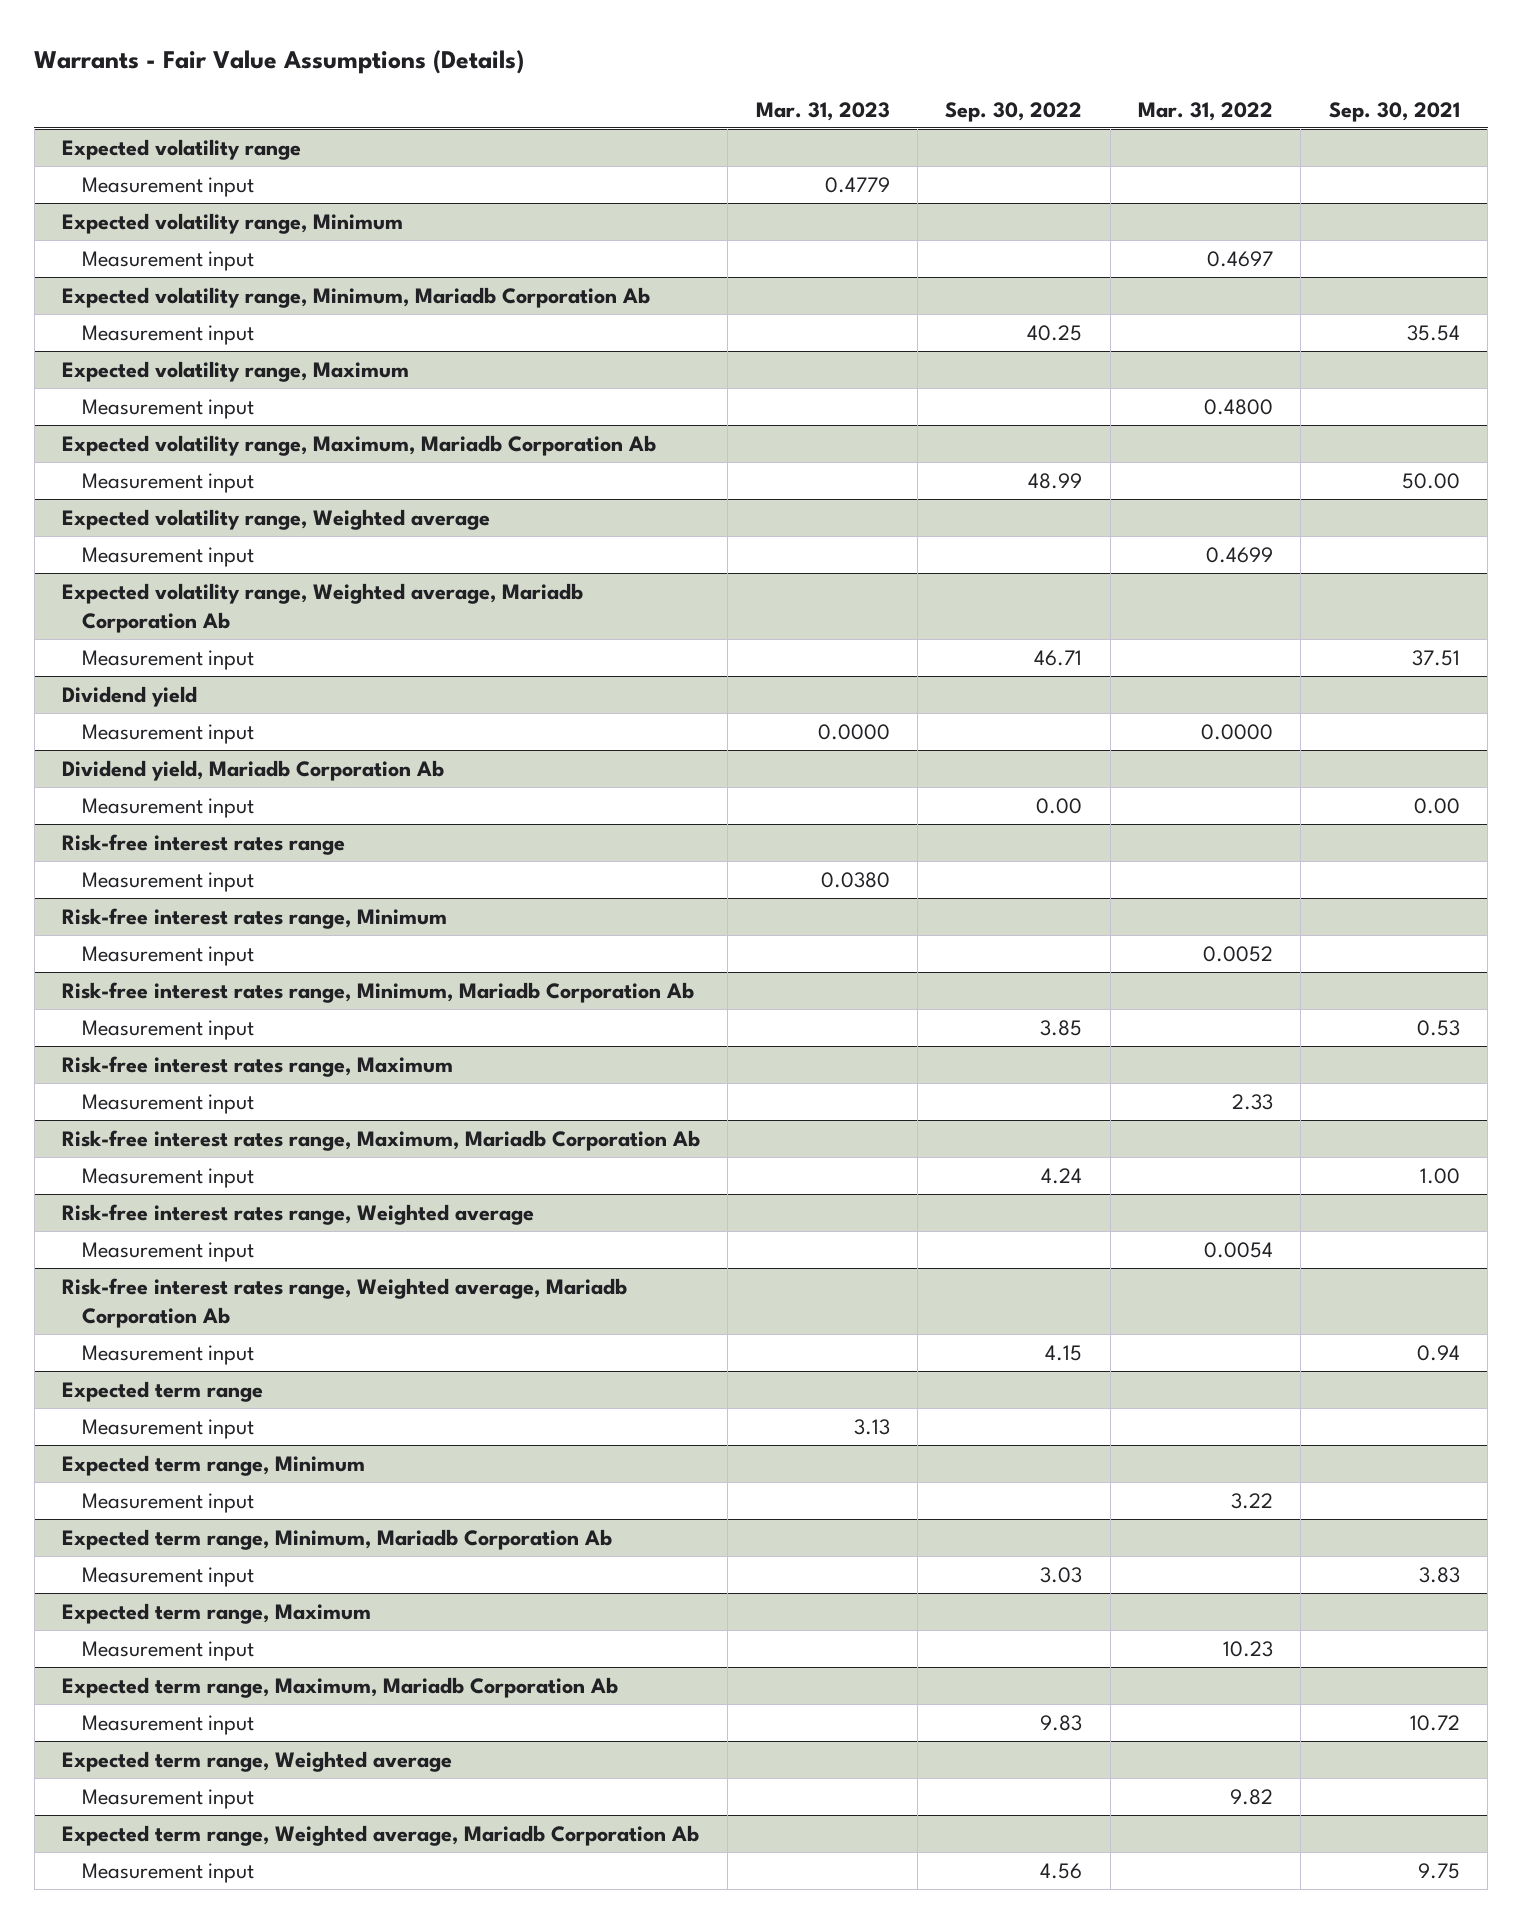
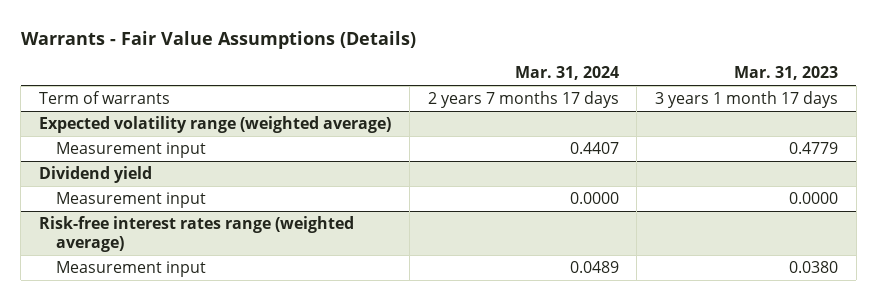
- | Mar. 31, 2023 | Sep. 30, 2022 | Mar. 31, 2022 | Sep. 30, 2021
+ | Mar. 31, 2024 | Mar. 31, 2023
- Expected volatility range
+ Term of warrants | 2 years 7 months 17 days | 3 years 1 month 17 days
+ Expected volatility range (weighted average)
- Expected volatility range, Minimum
- Measurement input | | | 0.4697 |
- Expected volatility range, Minimum, Mariadb Corporation Ab
- Measurement input | | 40.25 | | 35.54
- Expected volatility range, Maximum
- Measurement input | | | 0.4800 |
- Expected volatility range, Maximum, Mariadb Corporation Ab
- Measurement input | | 48.99 | | 50.00
- Expected volatility range, Weighted average
- Measurement input | | | 0.4699 |
- Expected volatility range, Weighted average, Mariadb Corporation Ab
- Measurement input | | 46.71 | | 37.51
- Dividend yield, Mariadb Corporation Ab
- Measurement input | | 0.00 | | 0.00
- Risk-free interest rates range
+ Risk-free interest rates range (weighted average)
- Risk-free interest rates range, Minimum
- Measurement input | | | 0.0052 |
- Risk-free interest rates range, Minimum, Mariadb Corporation Ab
- Measurement input | | 3.85 | | 0.53
- Risk-free interest rates range, Maximum
- Measurement input | | | 2.33 |
- Risk-free interest rates range, Maximum, Mariadb Corporation Ab
- Measurement input | | 4.24 | | 1.00
- Risk-free interest rates range, Weighted average
- Measurement input | | | 0.0054 |
- Risk-free interest rates range, Weighted average, Mariadb Corporation Ab
- Measurement input | | 4.15 | | 0.94
- Expected term range
- Measurement input | 3.13 | | |
- Expected term range, Minimum
- Measurement input | | | 3.22 |
- Expected term range, Minimum, Mariadb Corporation Ab
- Measurement input | | 3.03 | | 3.83
- Expected term range, Maximum
- Measurement input | | | 10.23 |
- Expected term range, Maximum, Mariadb Corporation Ab
- Measurement input | | 9.83 | | 10.72
- Expected term range, Weighted average
- Measurement input | | | 9.82 |
- Expected term range, Weighted average, Mariadb Corporation Ab
- Measurement input | | 4.56 | | 9.75

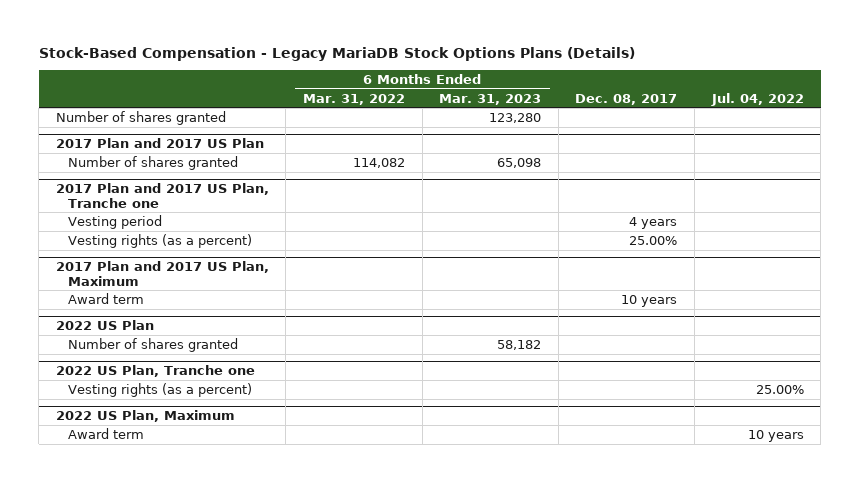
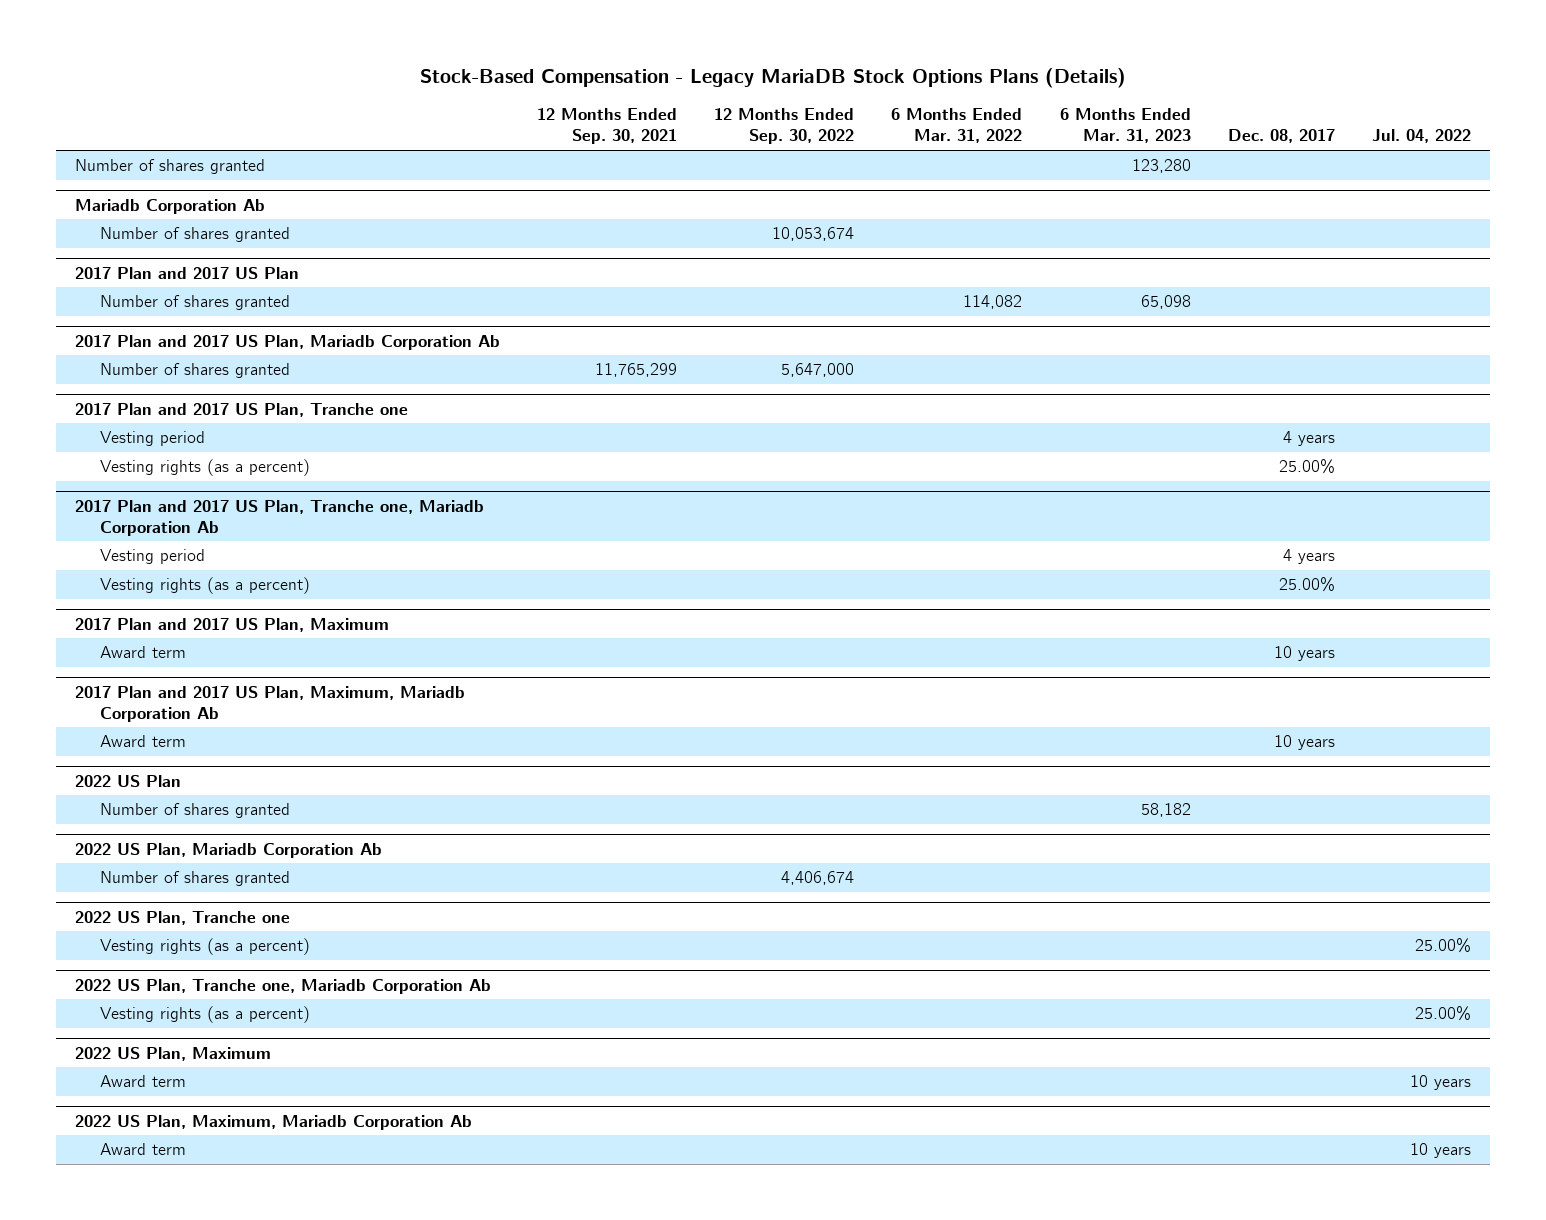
- | 6 Months Ended Mar. 31, 2022 | 6 Months Ended Mar. 31, 2023 | Dec. 08, 2017 | Jul. 04, 2022
+ | 12 Months Ended Sep. 30, 2021 | 12 Months Ended Sep. 30, 2022 | 6 Months Ended Mar. 31, 2022 | 6 Months Ended Mar. 31, 2023 | Dec. 08, 2017 | Jul. 04, 2022
+ Mariadb Corporation Ab
+ Number of shares granted | | 10,053,674 | | | |
+ 2017 Plan and 2017 US Plan, Mariadb Corporation Ab
+ Number of shares granted | 11,765,299 | 5,647,000 | | | |
+ 2017 Plan and 2017 US Plan, Tranche one, Mariadb Corporation Ab
+ Vesting period | | | | | 4 years |
+ Vesting rights (as a percent) | | | | | 25.00% |
+ 2017 Plan and 2017 US Plan, Maximum, Mariadb Corporation Ab
+ Award term | | | | | 10 years |
+ 2022 US Plan, Mariadb Corporation Ab
+ Number of shares granted | | 4,406,674 | | | |
+ 2022 US Plan, Tranche one, Mariadb Corporation Ab
+ Vesting rights (as a percent) | | | | | | 25.00%
+ 2022 US Plan, Maximum, Mariadb Corporation Ab
+ Award term | | | | | | 10 years

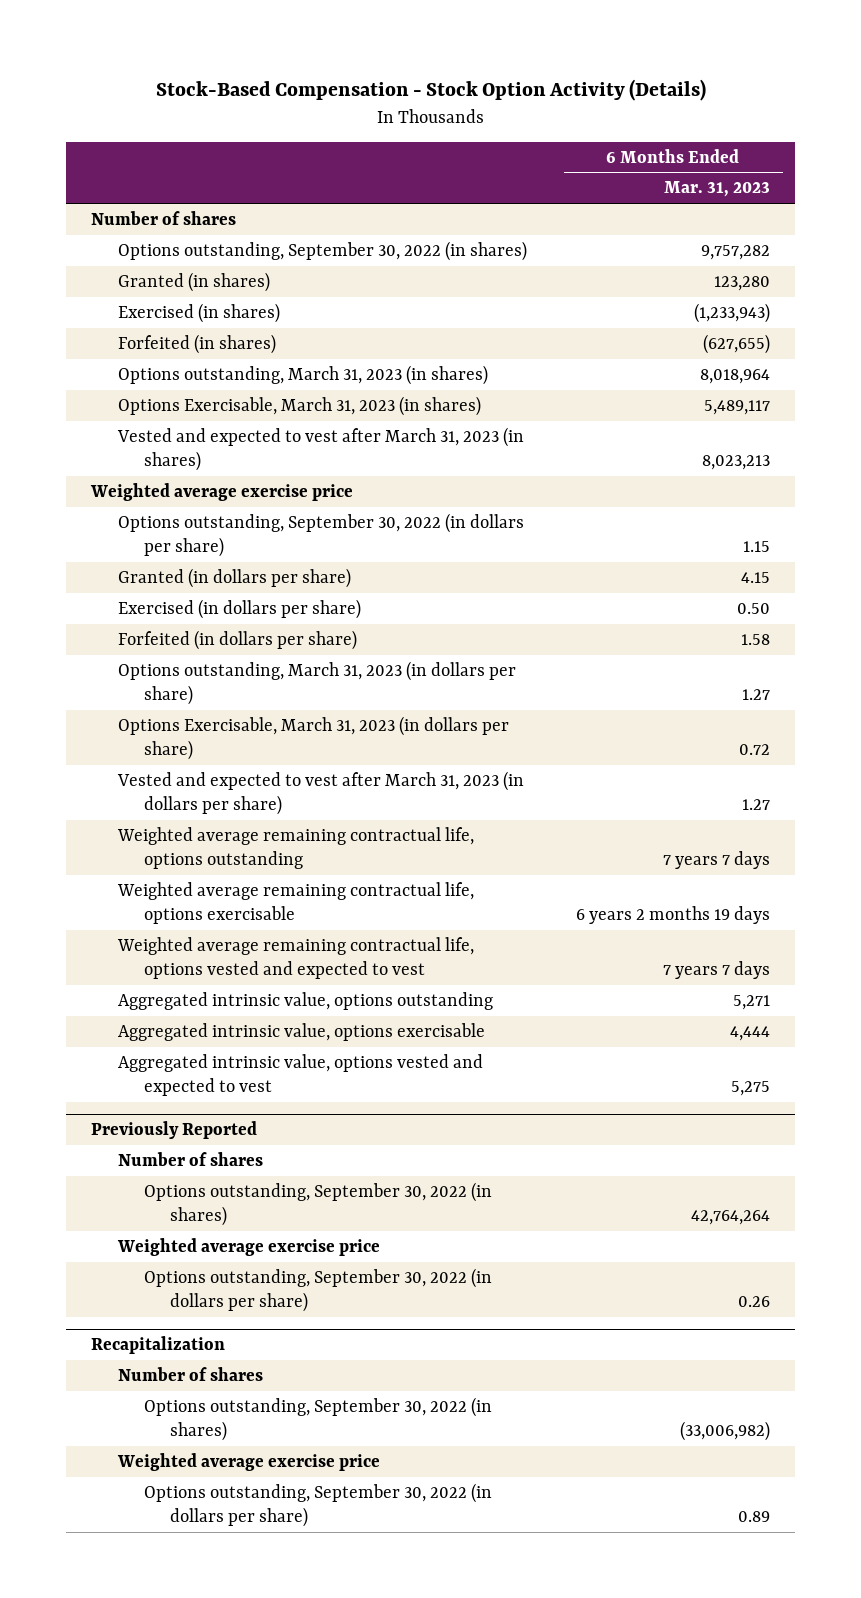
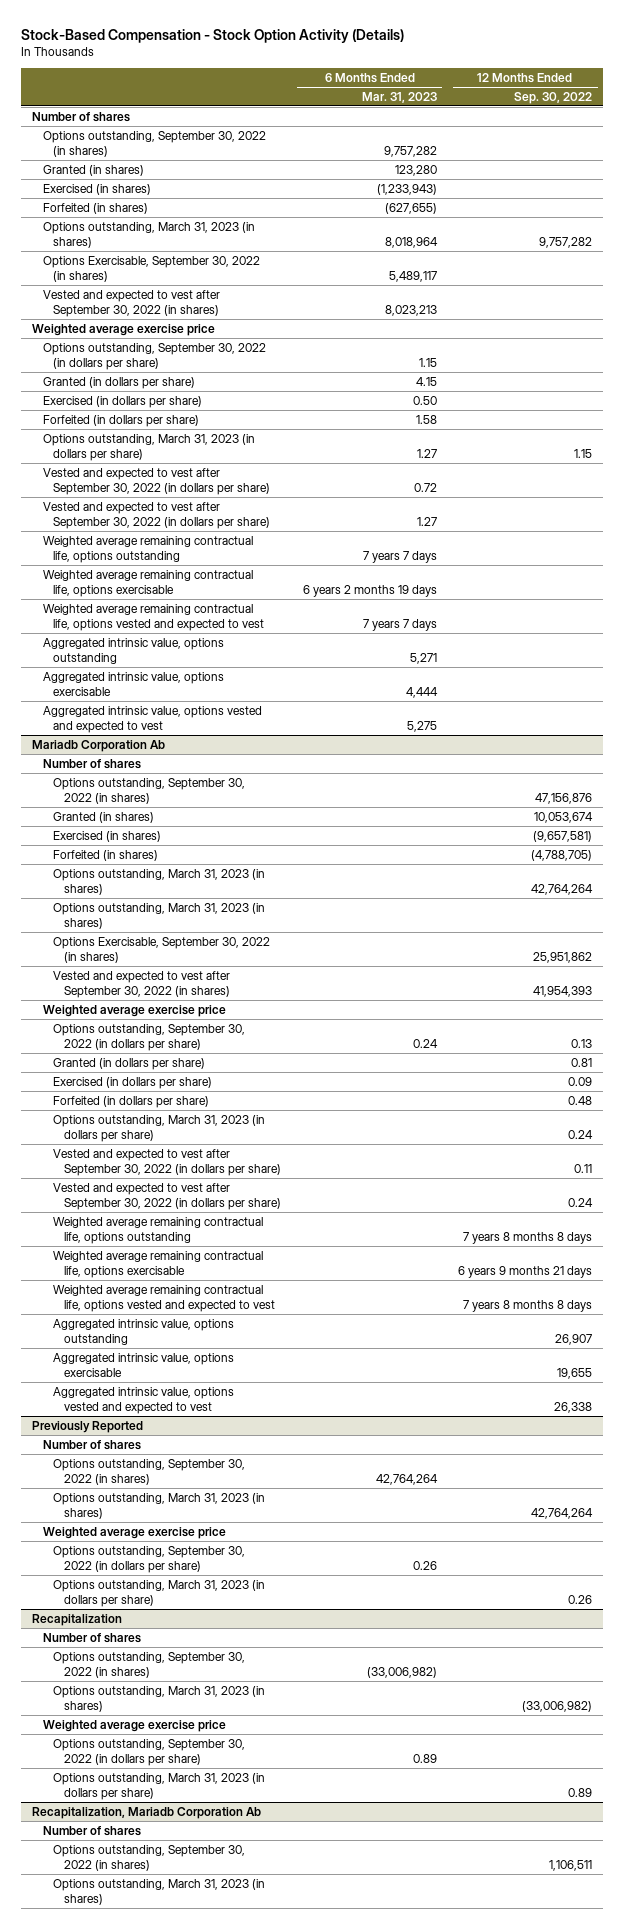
- | 6 Months Ended Mar. 31, 2023
+ | 6 Months Ended Mar. 31, 2023 | 12 Months Ended Sep. 30, 2022
- Options Exercisable, March 31, 2023 (in shares) | 5,489,117
- Vested and expected to vest after March 31, 2023 (in shares) | 8,023,213
+ Options Exercisable, September 30, 2022 (in shares) | 5,489,117 |
+ Vested and expected to vest after September 30, 2022 (in shares) | 8,023,213 |
- Options Exercisable, March 31, 2023 (in dollars per share) | 0.72
- Vested and expected to vest after March 31, 2023 (in dollars per share) | 1.27
+ Vested and expected to vest after September 30, 2022 (in dollars per share) | 0.72 |
+ Vested and expected to vest after September 30, 2022 (in dollars per share) | 1.27 |
+ Mariadb Corporation Ab
+ Number of shares
+ Options outstanding, September 30, 2022 (in shares) | | 47,156,876
+ Granted (in shares) | | 10,053,674
+ Exercised (in shares) | | (9,657,581)
+ Forfeited (in shares) | | (4,788,705)
+ Options outstanding, March 31, 2023 (in shares) | | 42,764,264
+ Options outstanding, March 31, 2023 (in shares)
+ Options Exercisable, September 30, 2022 (in shares) | | 25,951,862
+ Vested and expected to vest after September 30, 2022 (in shares) | | 41,954,393
+ Weighted average exercise price
+ Options outstanding, September 30, 2022 (in dollars per share) | 0.24 | 0.13
+ Granted (in dollars per share) | | 0.81
+ Exercised (in dollars per share) | | 0.09
+ Forfeited (in dollars per share) | | 0.48
+ Options outstanding, March 31, 2023 (in dollars per share) | | 0.24
+ Vested and expected to vest after September 30, 2022 (in dollars per share) | | 0.11
+ Vested and expected to vest after September 30, 2022 (in dollars per share) | | 0.24
+ Weighted average remaining contractual life, options outstanding | | 7 years 8 months 8 days
+ Weighted average remaining contractual life, options exercisable | | 6 years 9 months 21 days
+ Weighted average remaining contractual life, options vested and expected to vest | | 7 years 8 months 8 days
+ Aggregated intrinsic value, options outstanding | | 26,907
+ Aggregated intrinsic value, options exercisable | | 19,655
+ Aggregated intrinsic value, options vested and expected to vest | | 26,338
@ Previously Reported
+ Options outstanding, March 31, 2023 (in shares) | | 42,764,264
+ Options outstanding, March 31, 2023 (in dollars per share) | | 0.26
@ Recapitalization
+ Options outstanding, March 31, 2023 (in shares) | | (33,006,982)
+ Options outstanding, March 31, 2023 (in dollars per share) | | 0.89
+ Recapitalization, Mariadb Corporation Ab
+ Number of shares
+ Options outstanding, September 30, 2022 (in shares) | | 1,106,511
+ Options outstanding, March 31, 2023 (in shares)

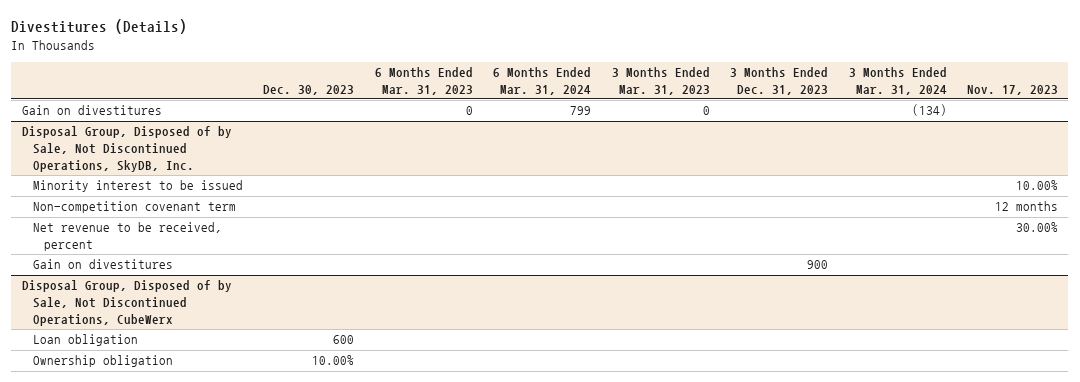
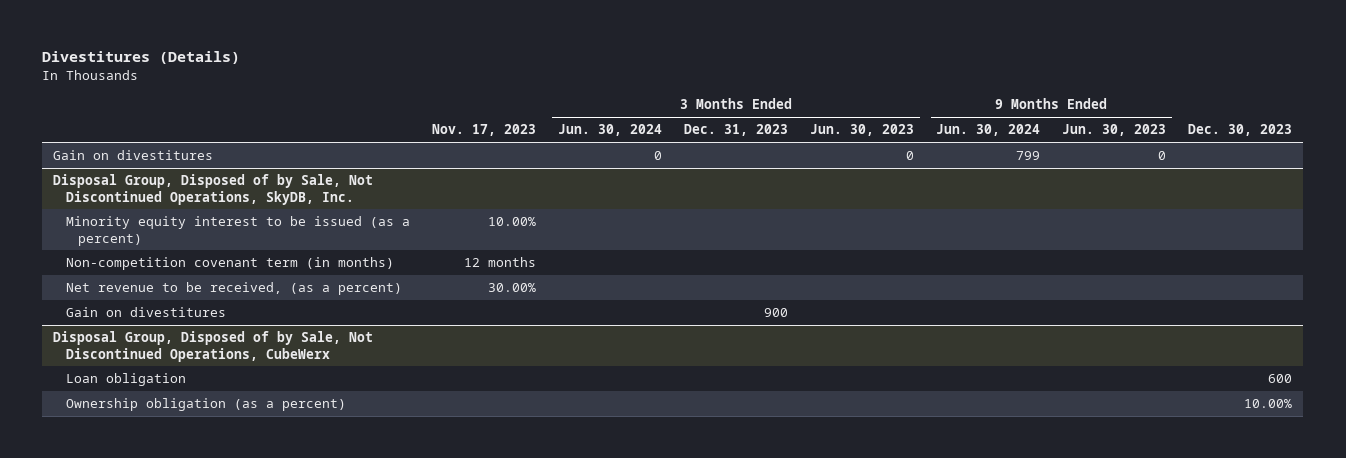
- | Dec. 30, 2023 | 6 Months Ended Mar. 31, 2023 | 6 Months Ended Mar. 31, 2024 | 3 Months Ended Mar. 31, 2023 | 3 Months Ended Dec. 31, 2023 | 3 Months Ended Mar. 31, 2024 | Nov. 17, 2023
+ | Nov. 17, 2023 | 3 Months Ended Jun. 30, 2024 | 3 Months Ended Dec. 31, 2023 | 3 Months Ended Jun. 30, 2023 | 9 Months Ended Jun. 30, 2024 | 9 Months Ended Jun. 30, 2023 | Dec. 30, 2023
@ Disposal Group, Disposed of by Sale, Not Discontinued Operations, SkyDB, Inc.
- Minority interest to be issued | | | | | | | 10.00%
- Non-competition covenant term | | | | | | | 12 months
- Net revenue to be received, percent | | | | | | | 30.00%
+ Minority equity interest to be issued (as a percent) | 10.00% | | | | | |
+ Non-competition covenant term (in months) | 12 months | | | | | |
+ Net revenue to be received, (as a percent) | 30.00% | | | | | |
@ Disposal Group, Disposed of by Sale, Not Discontinued Operations, CubeWerx
- Ownership obligation | 10.00% | | | | | |
+ Ownership obligation (as a percent) | | | | | | | 10.00%

